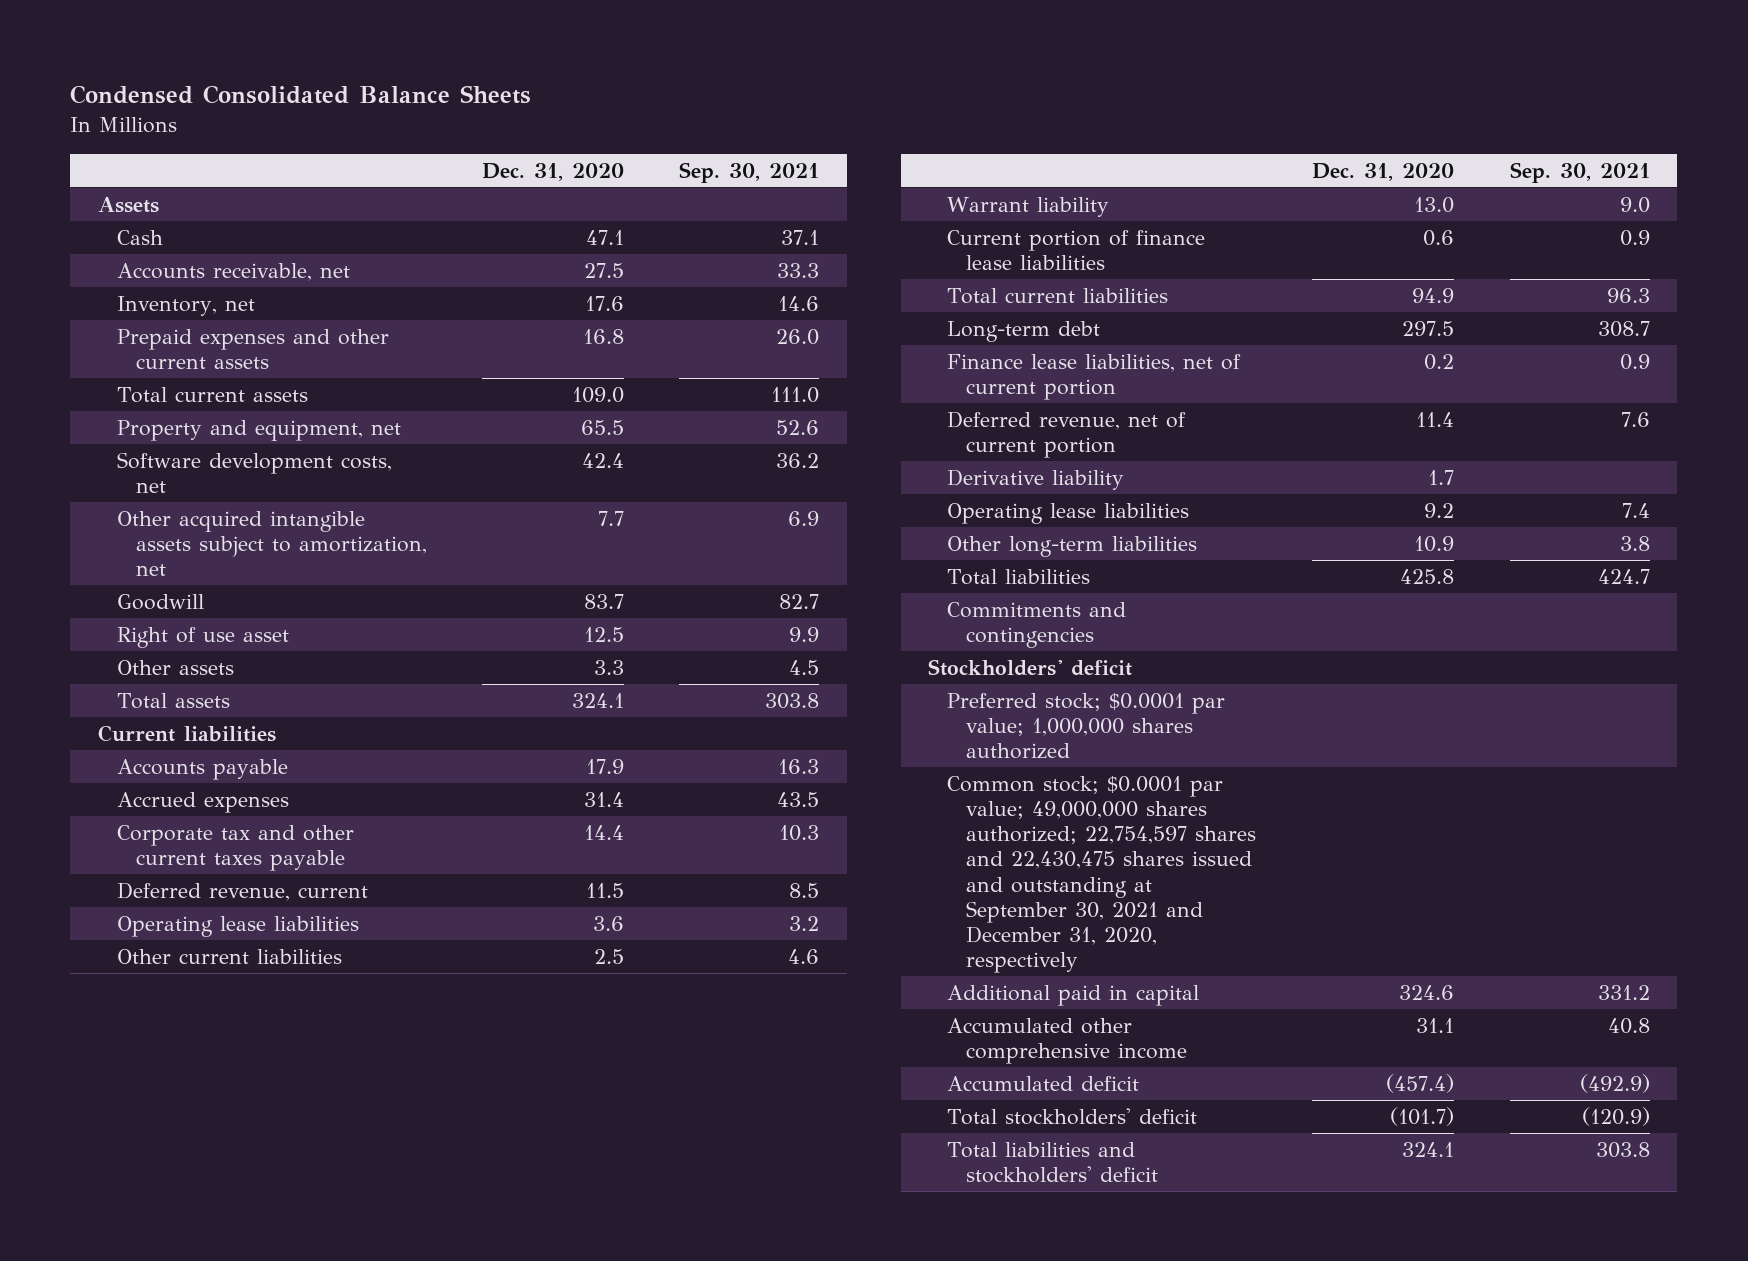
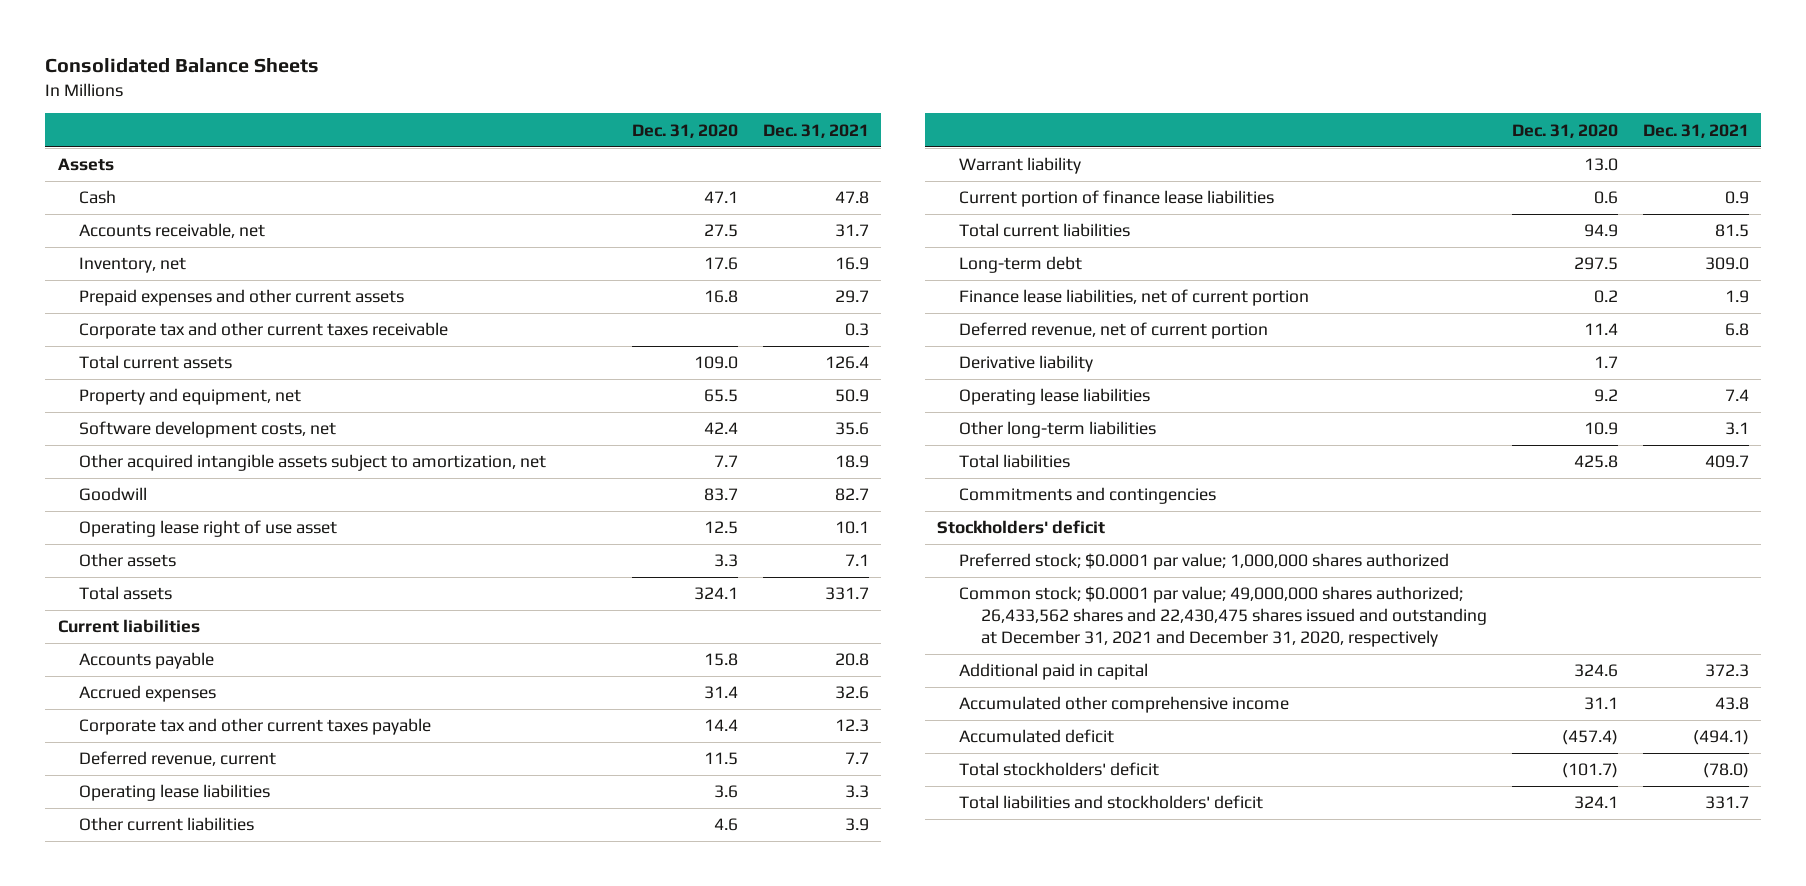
- Condensed Consolidated Balance Sheets
+ Consolidated Balance Sheets
- | Dec. 31, 2020 | Sep. 30, 2021
+ | Dec. 31, 2020 | Dec. 31, 2021
+ Corporate tax and other current taxes receivable | | 0.3
- Right of use asset | 12.5 | 9.9
+ Operating lease right of use asset | 12.5 | 10.1
- Accounts payable | 17.9 | 16.3
+ Accounts payable | 15.8 | 20.8
- Other current liabilities | 2.5 | 4.6
+ Other current liabilities | 4.6 | 3.9
- Common stock; $0.0001 par value; 49,000,000 shares authorized; 22,754,597 shares and 22,430,475 shares issued and outstanding at September 30, 2021 and December 31, 2020, respectively
+ Common stock; $0.0001 par value; 49,000,000 shares authorized; 26,433,562 shares and 22,430,475 shares issued and outstanding at December 31, 2021 and December 31, 2020, respectively

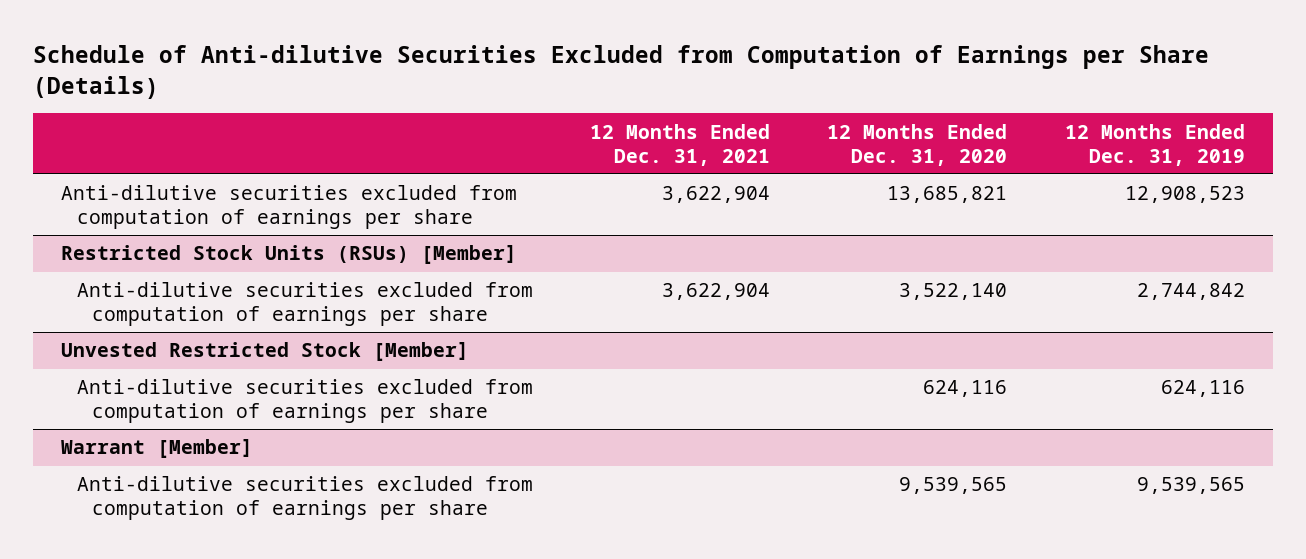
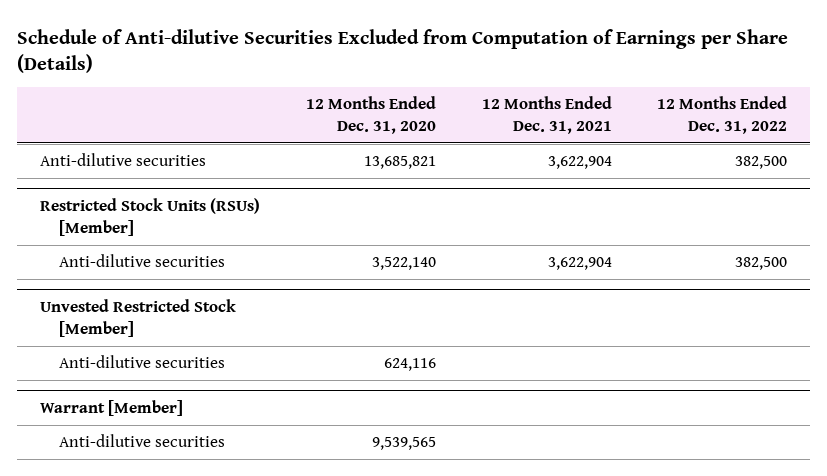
- | 12 Months Ended Dec. 31, 2021 | 12 Months Ended Dec. 31, 2020 | 12 Months Ended Dec. 31, 2019
+ | 12 Months Ended Dec. 31, 2020 | 12 Months Ended Dec. 31, 2021 | 12 Months Ended Dec. 31, 2022
- Anti-dilutive securities excluded from computation of earnings per share | 3,622,904 | 13,685,821 | 12,908,523
+ Anti-dilutive securities | 13,685,821 | 3,622,904 | 382,500
@ Restricted Stock Units (RSUs) [Member]
- Anti-dilutive securities excluded from computation of earnings per share | 3,622,904 | 3,522,140 | 2,744,842
+ Anti-dilutive securities | 3,522,140 | 3,622,904 | 382,500
@ Unvested Restricted Stock [Member]
- Anti-dilutive securities excluded from computation of earnings per share | | 624,116 | 624,116
+ Anti-dilutive securities | 624,116 | |
@ Warrant [Member]
- Anti-dilutive securities excluded from computation of earnings per share | | 9,539,565 | 9,539,565
+ Anti-dilutive securities | 9,539,565 | |

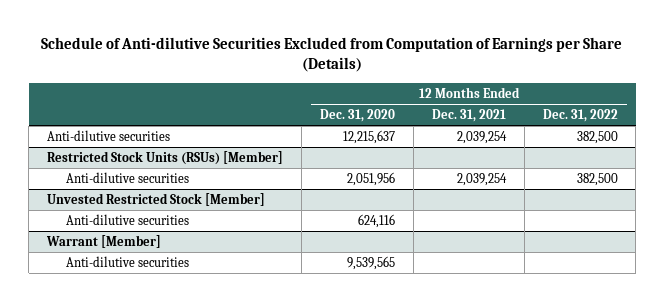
- Anti-dilutive securities | 13,685,821 | 3,622,904 | 382,500
+ Anti-dilutive securities | 12,215,637 | 2,039,254 | 382,500
@ Restricted Stock Units (RSUs) [Member]
- Anti-dilutive securities | 3,522,140 | 3,622,904 | 382,500
+ Anti-dilutive securities | 2,051,956 | 2,039,254 | 382,500

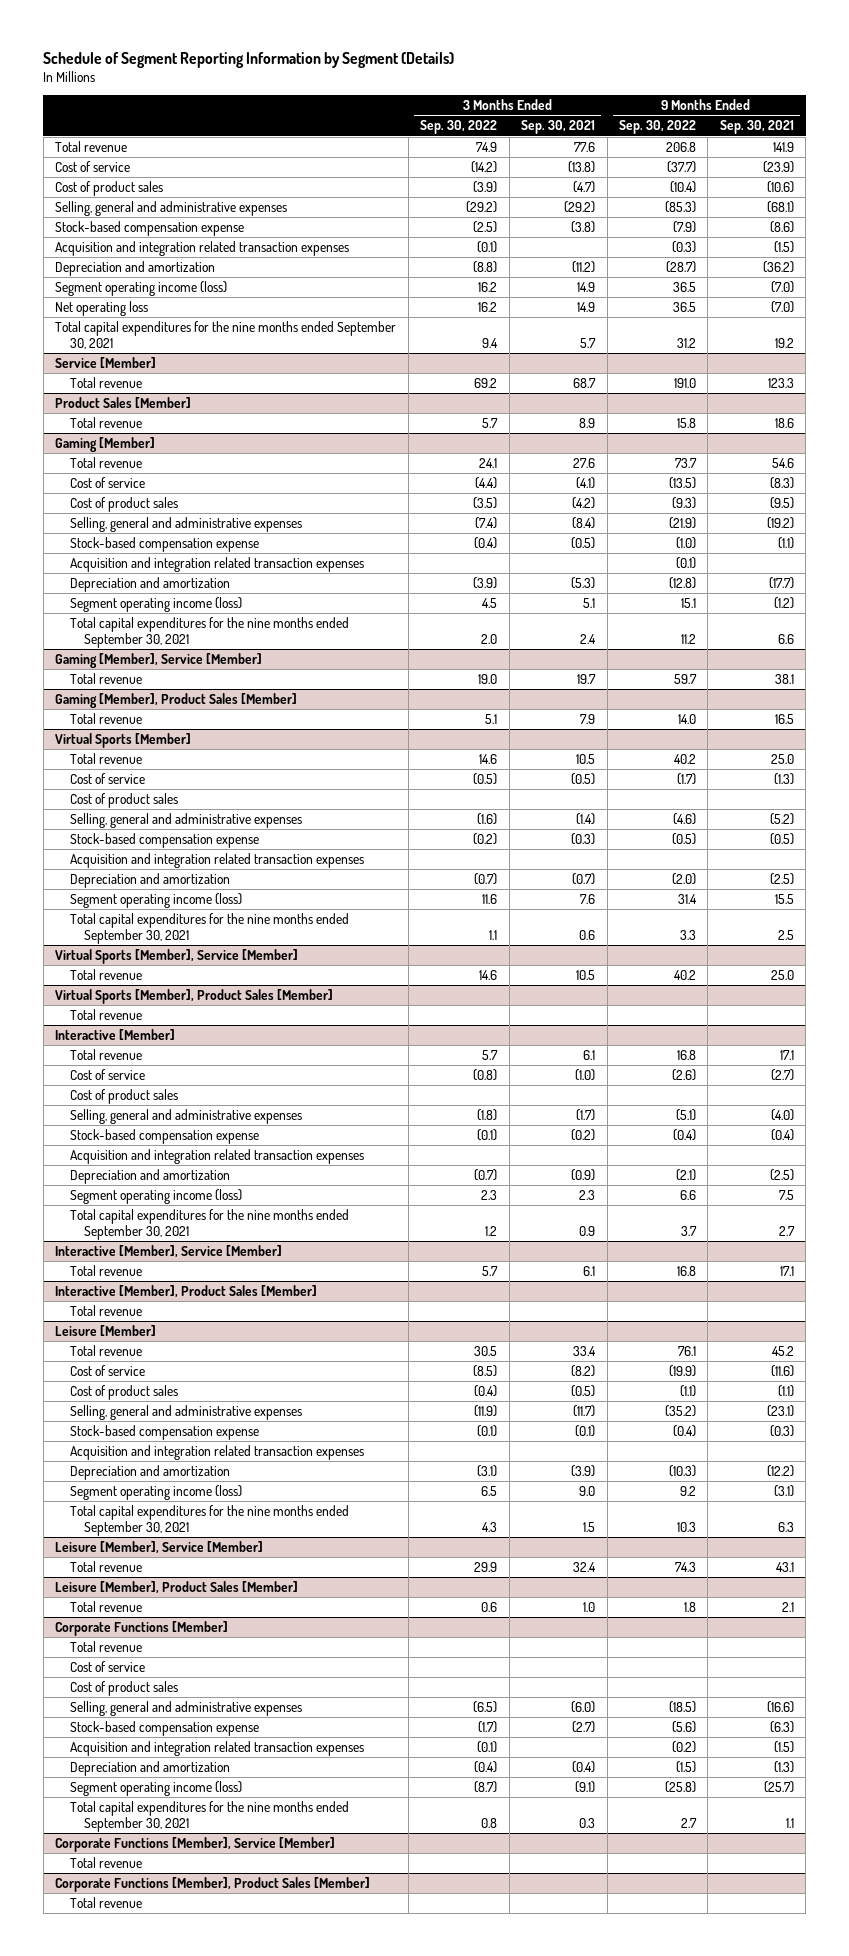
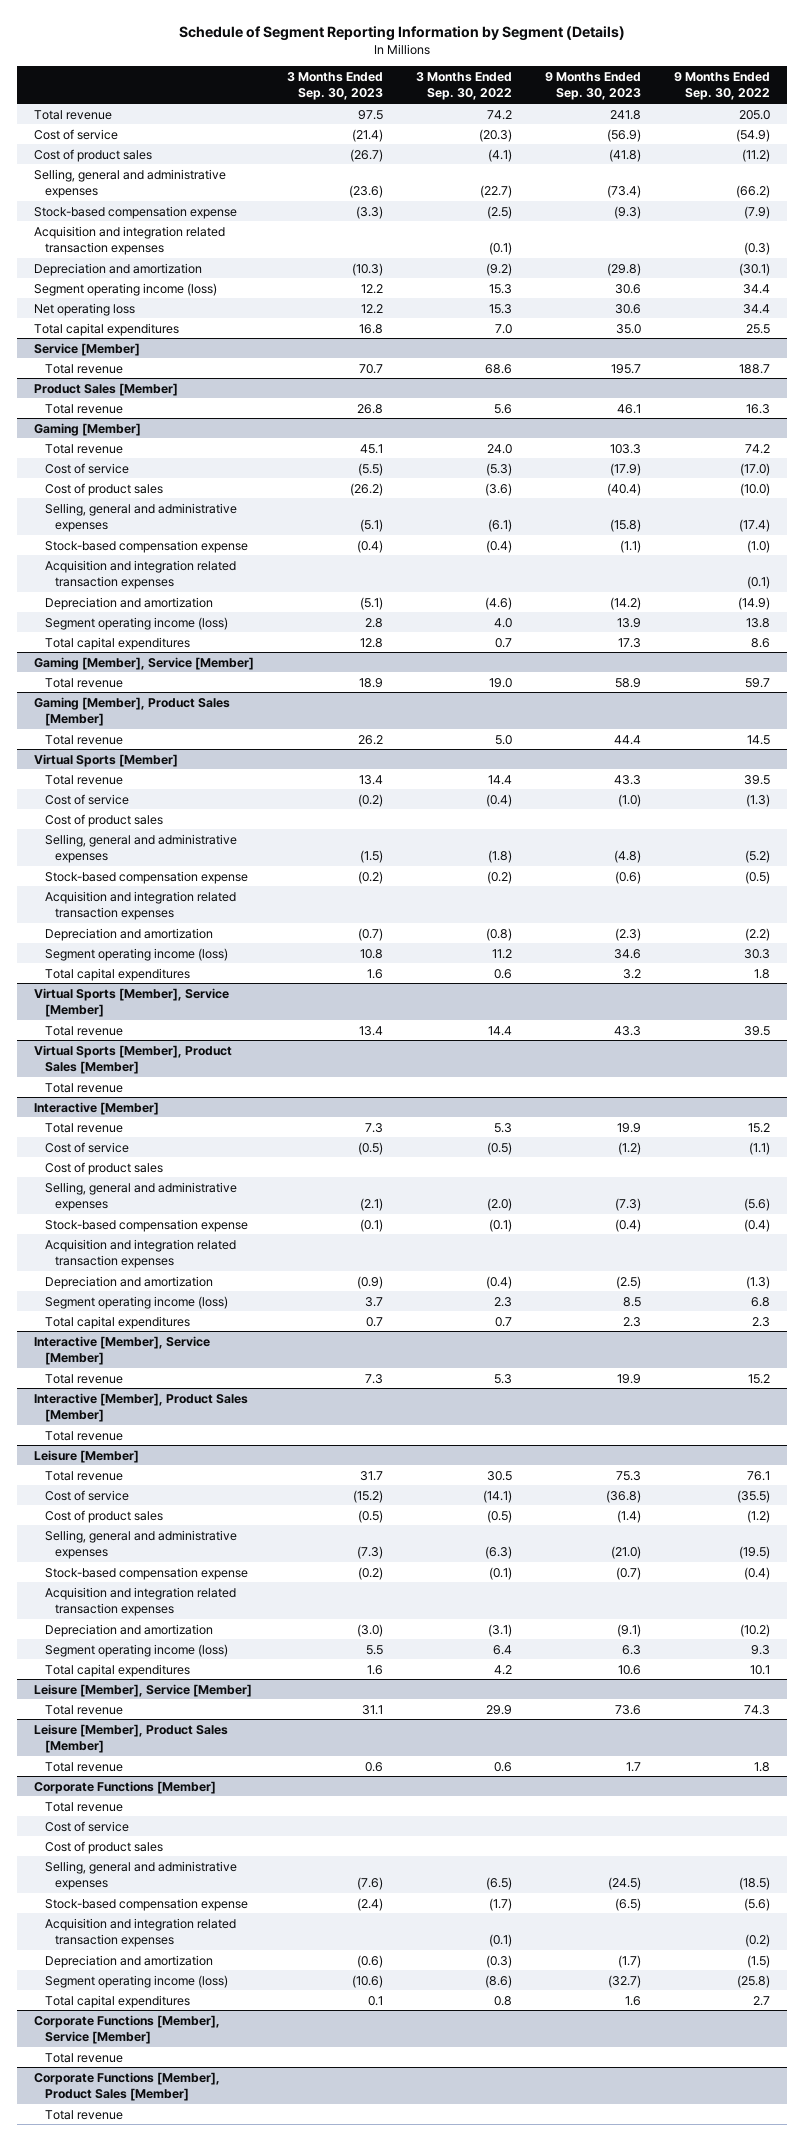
- | 3 Months Ended Sep. 30, 2022 | 3 Months Ended Sep. 30, 2021 | 9 Months Ended Sep. 30, 2022 | 9 Months Ended Sep. 30, 2021
+ | 3 Months Ended Sep. 30, 2023 | 3 Months Ended Sep. 30, 2022 | 9 Months Ended Sep. 30, 2023 | 9 Months Ended Sep. 30, 2022
- Total revenue | 74.9 | 77.6 | 206.8 | 141.9
- Cost of service | (14.2) | (13.8) | (37.7) | (23.9)
- Cost of product sales | (3.9) | (4.7) | (10.4) | (10.6)
- Selling, general and administrative expenses | (29.2) | (29.2) | (85.3) | (68.1)
+ Total revenue | 97.5 | 74.2 | 241.8 | 205.0
+ Cost of service | (21.4) | (20.3) | (56.9) | (54.9)
+ Cost of product sales | (26.7) | (4.1) | (41.8) | (11.2)
+ Selling, general and administrative expenses | (23.6) | (22.7) | (73.4) | (66.2)
- Depreciation and amortization | (8.8) | (11.2) | (28.7) | (36.2)
- Segment operating income (loss) | 16.2 | 14.9 | 36.5 | (7.0)
- Net operating loss | 16.2 | 14.9 | 36.5 | (7.0)
- Total capital expenditures for the nine months ended September 30, 2021 | 9.4 | 5.7 | 31.2 | 19.2
+ Depreciation and amortization | (10.3) | (9.2) | (29.8) | (30.1)
+ Segment operating income (loss) | 12.2 | 15.3 | 30.6 | 34.4
+ Net operating loss | 12.2 | 15.3 | 30.6 | 34.4
+ Total capital expenditures | 16.8 | 7.0 | 35.0 | 25.5
@ Service [Member]
- Total revenue | 69.2 | 68.7 | 191.0 | 123.3
+ Total revenue | 70.7 | 68.6 | 195.7 | 188.7
@ Product Sales [Member]
- Total revenue | 5.7 | 8.9 | 15.8 | 18.6
+ Total revenue | 26.8 | 5.6 | 46.1 | 16.3
@ Gaming [Member]
- Total revenue | 24.1 | 27.6 | 73.7 | 54.6
- Cost of service | (4.4) | (4.1) | (13.5) | (8.3)
- Cost of product sales | (3.5) | (4.2) | (9.3) | (9.5)
- Selling, general and administrative expenses | (7.4) | (8.4) | (21.9) | (19.2)
+ Total revenue | 45.1 | 24.0 | 103.3 | 74.2
+ Cost of service | (5.5) | (5.3) | (17.9) | (17.0)
+ Cost of product sales | (26.2) | (3.6) | (40.4) | (10.0)
+ Selling, general and administrative expenses | (5.1) | (6.1) | (15.8) | (17.4)
- Depreciation and amortization | (3.9) | (5.3) | (12.8) | (17.7)
- Segment operating income (loss) | 4.5 | 5.1 | 15.1 | (1.2)
- Total capital expenditures for the nine months ended September 30, 2021 | 2.0 | 2.4 | 11.2 | 6.6
+ Depreciation and amortization | (5.1) | (4.6) | (14.2) | (14.9)
+ Segment operating income (loss) | 2.8 | 4.0 | 13.9 | 13.8
+ Total capital expenditures | 12.8 | 0.7 | 17.3 | 8.6
@ Gaming [Member], Product Sales [Member]
- Total revenue | 5.1 | 7.9 | 14.0 | 16.5
+ Total revenue | 26.2 | 5.0 | 44.4 | 14.5
@ Virtual Sports [Member]
- Total revenue | 14.6 | 10.5 | 40.2 | 25.0
- Cost of service | (0.5) | (0.5) | (1.7) | (1.3)
+ Total revenue | 13.4 | 14.4 | 43.3 | 39.5
+ Cost of service | (0.2) | (0.4) | (1.0) | (1.3)
- Selling, general and administrative expenses | (1.6) | (1.4) | (4.6) | (5.2)
+ Selling, general and administrative expenses | (1.5) | (1.8) | (4.8) | (5.2)
- Depreciation and amortization | (0.7) | (0.7) | (2.0) | (2.5)
- Segment operating income (loss) | 11.6 | 7.6 | 31.4 | 15.5
- Total capital expenditures for the nine months ended September 30, 2021 | 1.1 | 0.6 | 3.3 | 2.5
+ Depreciation and amortization | (0.7) | (0.8) | (2.3) | (2.2)
+ Segment operating income (loss) | 10.8 | 11.2 | 34.6 | 30.3
+ Total capital expenditures | 1.6 | 0.6 | 3.2 | 1.8
@ Virtual Sports [Member], Service [Member]
- Total revenue | 14.6 | 10.5 | 40.2 | 25.0
+ Total revenue | 13.4 | 14.4 | 43.3 | 39.5
@ Interactive [Member]
- Total revenue | 5.7 | 6.1 | 16.8 | 17.1
- Cost of service | (0.8) | (1.0) | (2.6) | (2.7)
+ Total revenue | 7.3 | 5.3 | 19.9 | 15.2
+ Cost of service | (0.5) | (0.5) | (1.2) | (1.1)
- Selling, general and administrative expenses | (1.8) | (1.7) | (5.1) | (4.0)
+ Selling, general and administrative expenses | (2.1) | (2.0) | (7.3) | (5.6)
- Depreciation and amortization | (0.7) | (0.9) | (2.1) | (2.5)
- Segment operating income (loss) | 2.3 | 2.3 | 6.6 | 7.5
- Total capital expenditures for the nine months ended September 30, 2021 | 1.2 | 0.9 | 3.7 | 2.7
+ Depreciation and amortization | (0.9) | (0.4) | (2.5) | (1.3)
+ Segment operating income (loss) | 3.7 | 2.3 | 8.5 | 6.8
+ Total capital expenditures | 0.7 | 0.7 | 2.3 | 2.3
@ Interactive [Member], Service [Member]
- Total revenue | 5.7 | 6.1 | 16.8 | 17.1
+ Total revenue | 7.3 | 5.3 | 19.9 | 15.2
@ Leisure [Member]
- Cost of service | (8.5) | (8.2) | (19.9) | (11.6)
- Cost of product sales | (0.4) | (0.5) | (1.1) | (1.1)
- Selling, general and administrative expenses | (11.9) | (11.7) | (35.2) | (23.1)
+ Cost of service | (15.2) | (14.1) | (36.8) | (35.5)
+ Cost of product sales | (0.5) | (0.5) | (1.4) | (1.2)
+ Selling, general and administrative expenses | (7.3) | (6.3) | (21.0) | (19.5)
- Depreciation and amortization | (3.1) | (3.9) | (10.3) | (12.2)
- Segment operating income (loss) | 6.5 | 9.0 | 9.2 | (3.1)
- Total capital expenditures for the nine months ended September 30, 2021 | 4.3 | 1.5 | 10.3 | 6.3
+ Depreciation and amortization | (3.0) | (3.1) | (9.1) | (10.2)
+ Segment operating income (loss) | 5.5 | 6.4 | 6.3 | 9.3
+ Total capital expenditures | 1.6 | 4.2 | 10.6 | 10.1
@ Corporate Functions [Member]
- Depreciation and amortization | (0.4) | (0.4) | (1.5) | (1.3)
- Segment operating income (loss) | (8.7) | (9.1) | (25.8) | (25.7)
- Total capital expenditures for the nine months ended September 30, 2021 | 0.8 | 0.3 | 2.7 | 1.1
+ Depreciation and amortization | (0.6) | (0.3) | (1.7) | (1.5)
+ Segment operating income (loss) | (10.6) | (8.6) | (32.7) | (25.8)
+ Total capital expenditures | 0.1 | 0.8 | 1.6 | 2.7

